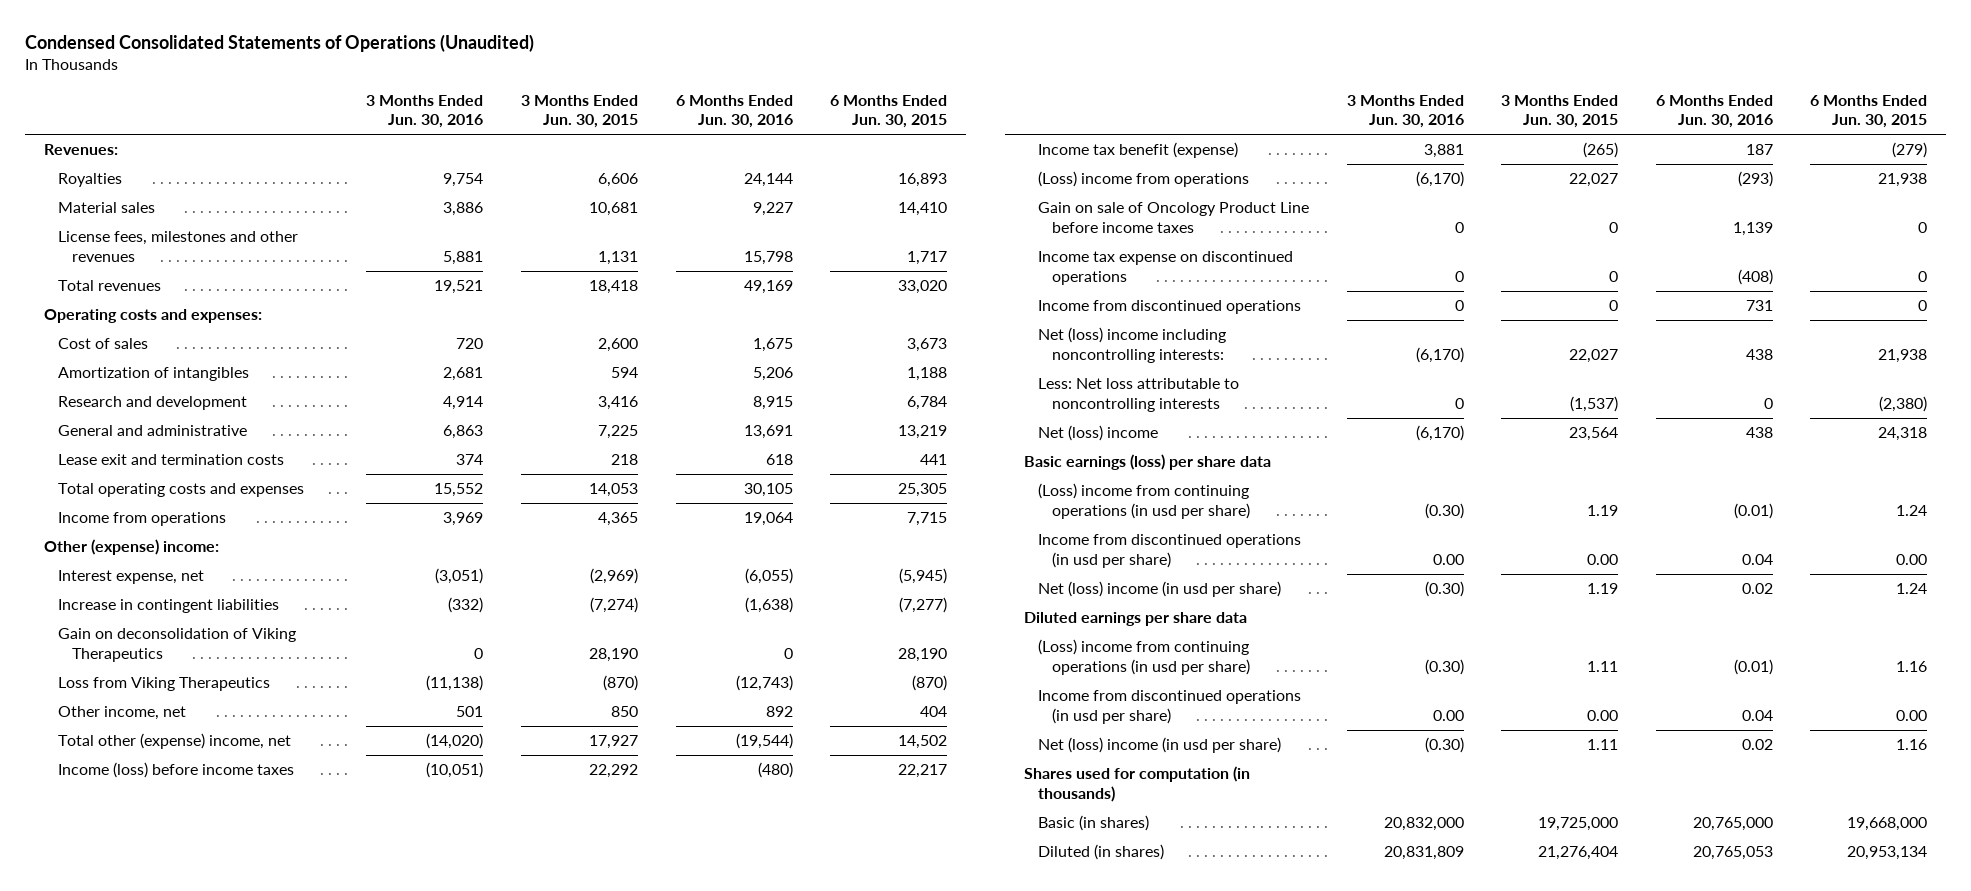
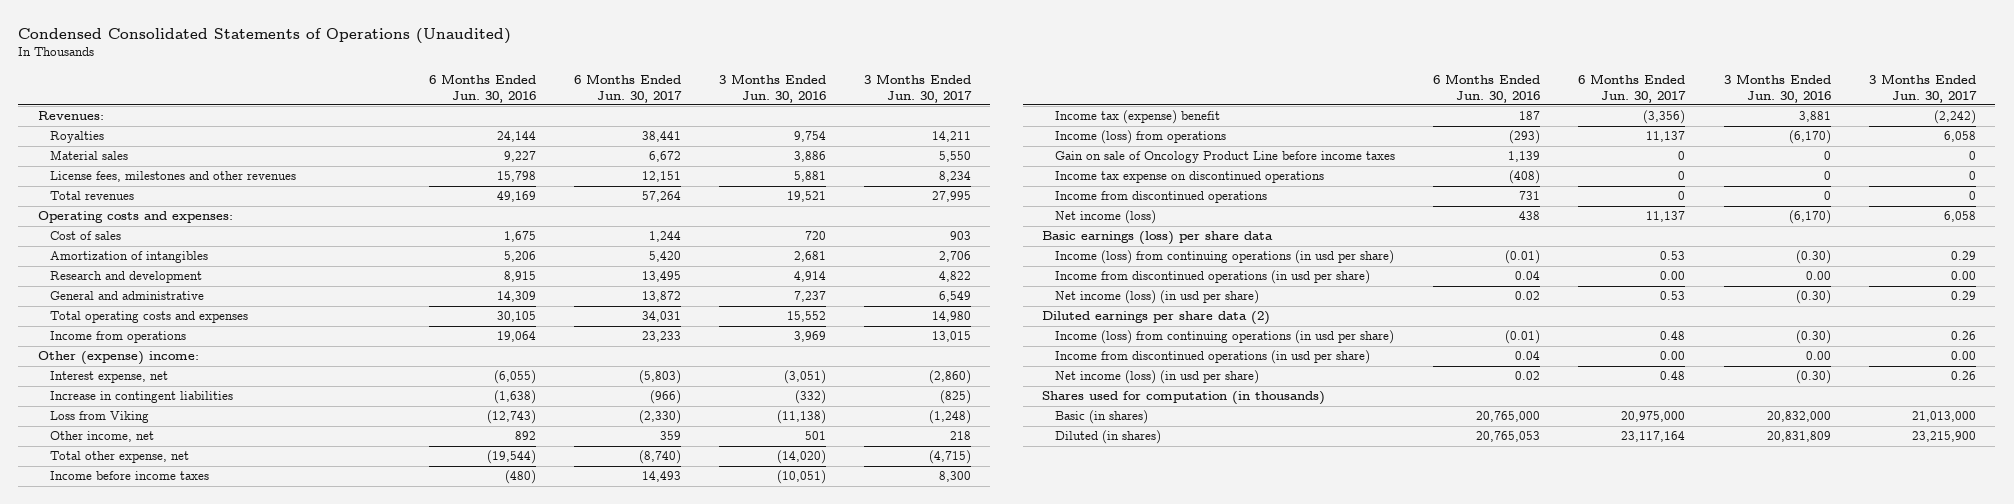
- | 3 Months Ended Jun. 30, 2016 | 3 Months Ended Jun. 30, 2015 | 6 Months Ended Jun. 30, 2016 | 6 Months Ended Jun. 30, 2015
+ | 6 Months Ended Jun. 30, 2016 | 6 Months Ended Jun. 30, 2017 | 3 Months Ended Jun. 30, 2016 | 3 Months Ended Jun. 30, 2017
- General and administrative | 6,863 | 7,225 | 13,691 | 13,219
- Lease exit and termination costs | 374 | 218 | 618 | 441
+ General and administrative | 14,309 | 13,872 | 7,237 | 6,549
- Gain on deconsolidation of Viking Therapeutics | 0 | 28,190 | 0 | 28,190
- Loss from Viking Therapeutics | (11,138) | (870) | (12,743) | (870)
+ Loss from Viking | (12,743) | (2,330) | (11,138) | (1,248)
- Total other (expense) income, net | (14,020) | 17,927 | (19,544) | 14,502
- Income (loss) before income taxes | (10,051) | 22,292 | (480) | 22,217
- Income tax benefit (expense) | 3,881 | (265) | 187 | (279)
- (Loss) income from operations | (6,170) | 22,027 | (293) | 21,938
+ Total other expense, net | (19,544) | (8,740) | (14,020) | (4,715)
+ Income before income taxes | (480) | 14,493 | (10,051) | 8,300
+ Income tax (expense) benefit | 187 | (3,356) | 3,881 | (2,242)
+ Income (loss) from operations | (293) | 11,137 | (6,170) | 6,058
- Net (loss) income including noncontrolling interests: | (6,170) | 22,027 | 438 | 21,938
- Less: Net loss attributable to noncontrolling interests | 0 | (1,537) | 0 | (2,380)
- Net (loss) income | (6,170) | 23,564 | 438 | 24,318
+ Net income (loss) | 438 | 11,137 | (6,170) | 6,058
- (Loss) income from continuing operations (in usd per share) | (0.30) | 1.19 | (0.01) | 1.24
+ Income (loss) from continuing operations (in usd per share) | (0.01) | 0.53 | (0.30) | 0.29
- Net (loss) income (in usd per share) | (0.30) | 1.19 | 0.02 | 1.24
- Diluted earnings per share data
- (Loss) income from continuing operations (in usd per share) | (0.30) | 1.11 | (0.01) | 1.16
+ Net income (loss) (in usd per share) | 0.02 | 0.53 | (0.30) | 0.29
+ Diluted earnings per share data (2)
+ Income (loss) from continuing operations (in usd per share) | (0.01) | 0.48 | (0.30) | 0.26
- Net (loss) income (in usd per share) | (0.30) | 1.11 | 0.02 | 1.16
+ Net income (loss) (in usd per share) | 0.02 | 0.48 | (0.30) | 0.26

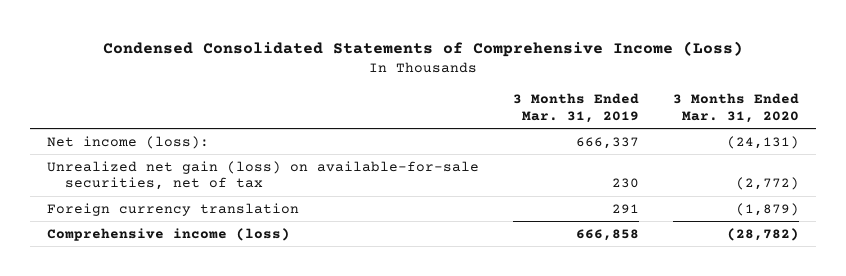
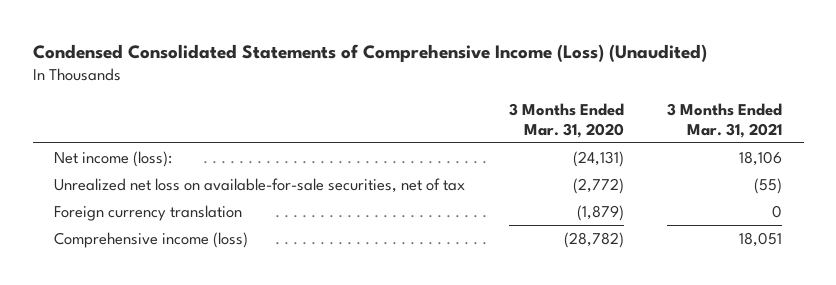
- Condensed Consolidated Statements of Comprehensive Income (Loss)
+ Condensed Consolidated Statements of Comprehensive Income (Loss) (Unaudited)
- | 3 Months Ended Mar. 31, 2019 | 3 Months Ended Mar. 31, 2020
+ | 3 Months Ended Mar. 31, 2020 | 3 Months Ended Mar. 31, 2021
- Unrealized net gain (loss) on available-for-sale securities, net of tax | 230 | (2,772)
+ Unrealized net loss on available-for-sale securities, net of tax | (2,772) | (55)

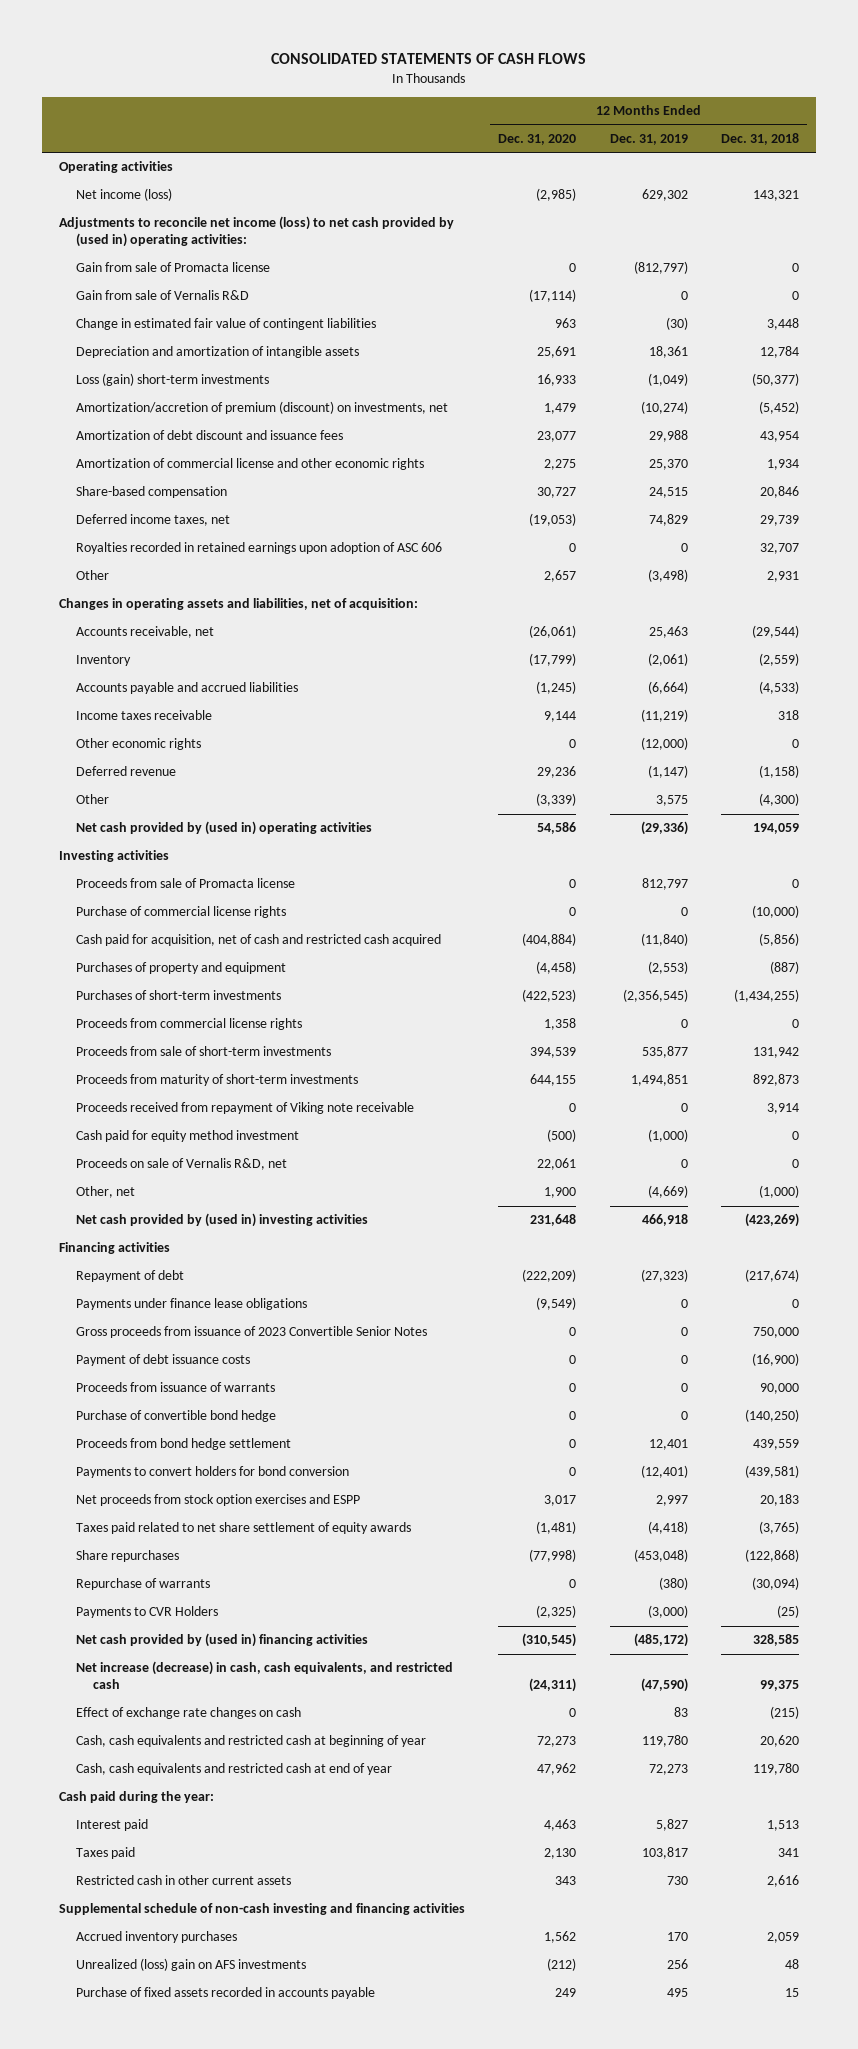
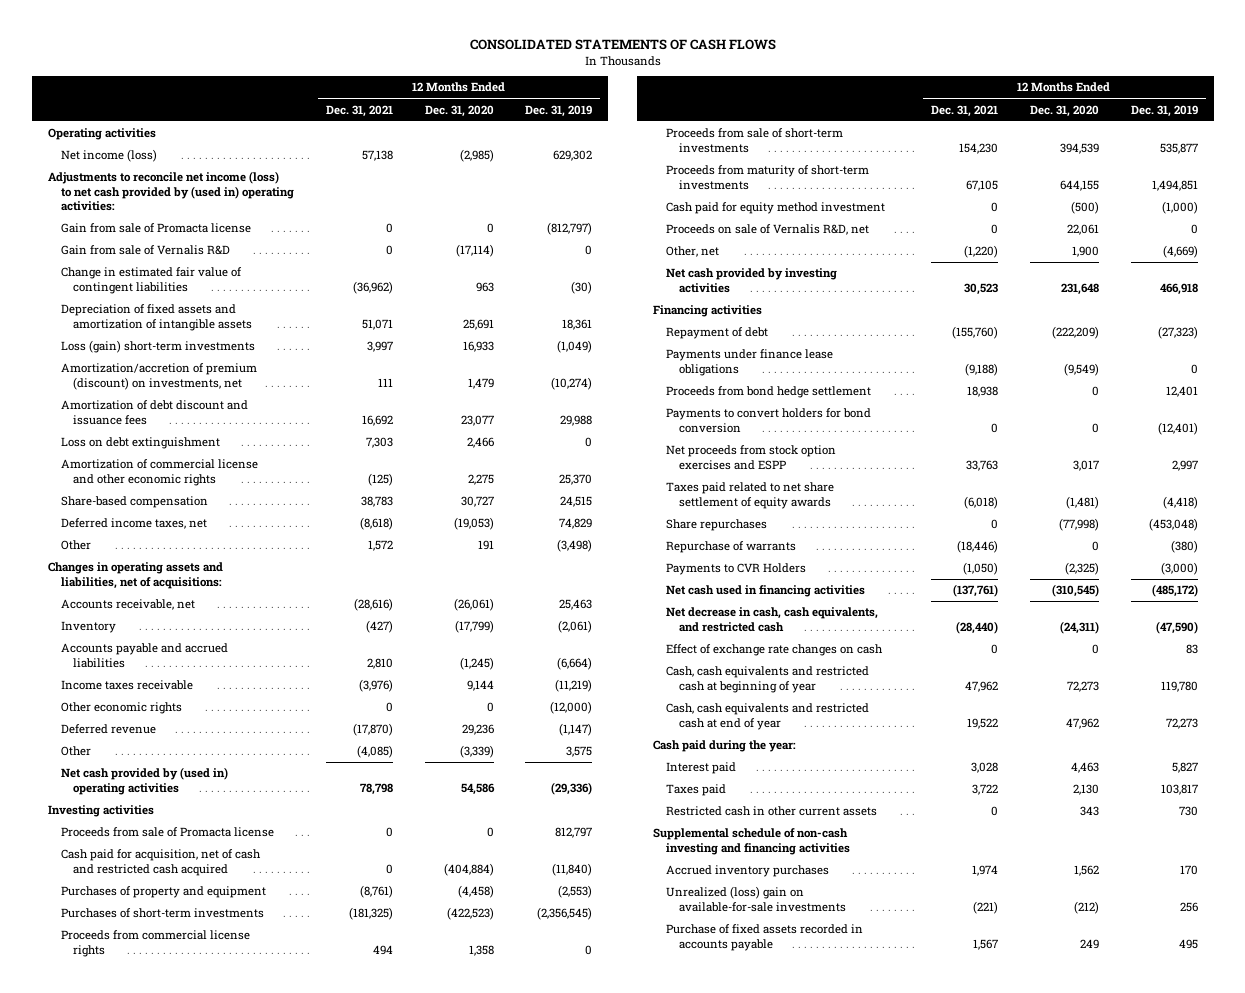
- | 12 Months Ended Dec. 31, 2020 | 12 Months Ended Dec. 31, 2019 | 12 Months Ended Dec. 31, 2018
+ | 12 Months Ended Dec. 31, 2021 | 12 Months Ended Dec. 31, 2020 | 12 Months Ended Dec. 31, 2019
- Depreciation and amortization of intangible assets | 25,691 | 18,361 | 12,784
+ Depreciation of fixed assets and amortization of intangible assets | 51,071 | 25,691 | 18,361
+ Loss on debt extinguishment | 7,303 | 2,466 | 0
- Royalties recorded in retained earnings upon adoption of ASC 606 | 0 | 0 | 32,707
- Other | 2,657 | (3,498) | 2,931
- Changes in operating assets and liabilities, net of acquisition:
+ Other | 1,572 | 191 | (3,498)
+ Changes in operating assets and liabilities, net of acquisitions:
- Purchase of commercial license rights | 0 | 0 | (10,000)
- Proceeds received from repayment of Viking note receivable | 0 | 0 | 3,914
- Net cash provided by (used in) investing activities | 231,648 | 466,918 | (423,269)
+ Net cash provided by investing activities | 30,523 | 231,648 | 466,918
- Gross proceeds from issuance of 2023 Convertible Senior Notes | 0 | 0 | 750,000
- Payment of debt issuance costs | 0 | 0 | (16,900)
- Proceeds from issuance of warrants | 0 | 0 | 90,000
- Purchase of convertible bond hedge | 0 | 0 | (140,250)
- Net cash provided by (used in) financing activities | (310,545) | (485,172) | 328,585
- Net increase (decrease) in cash, cash equivalents, and restricted cash | (24,311) | (47,590) | 99,375
+ Net cash used in financing activities | (137,761) | (310,545) | (485,172)
+ Net decrease in cash, cash equivalents, and restricted cash | (28,440) | (24,311) | (47,590)
- Unrealized (loss) gain on AFS investments | (212) | 256 | 48
+ Unrealized (loss) gain on available-for-sale investments | (221) | (212) | 256

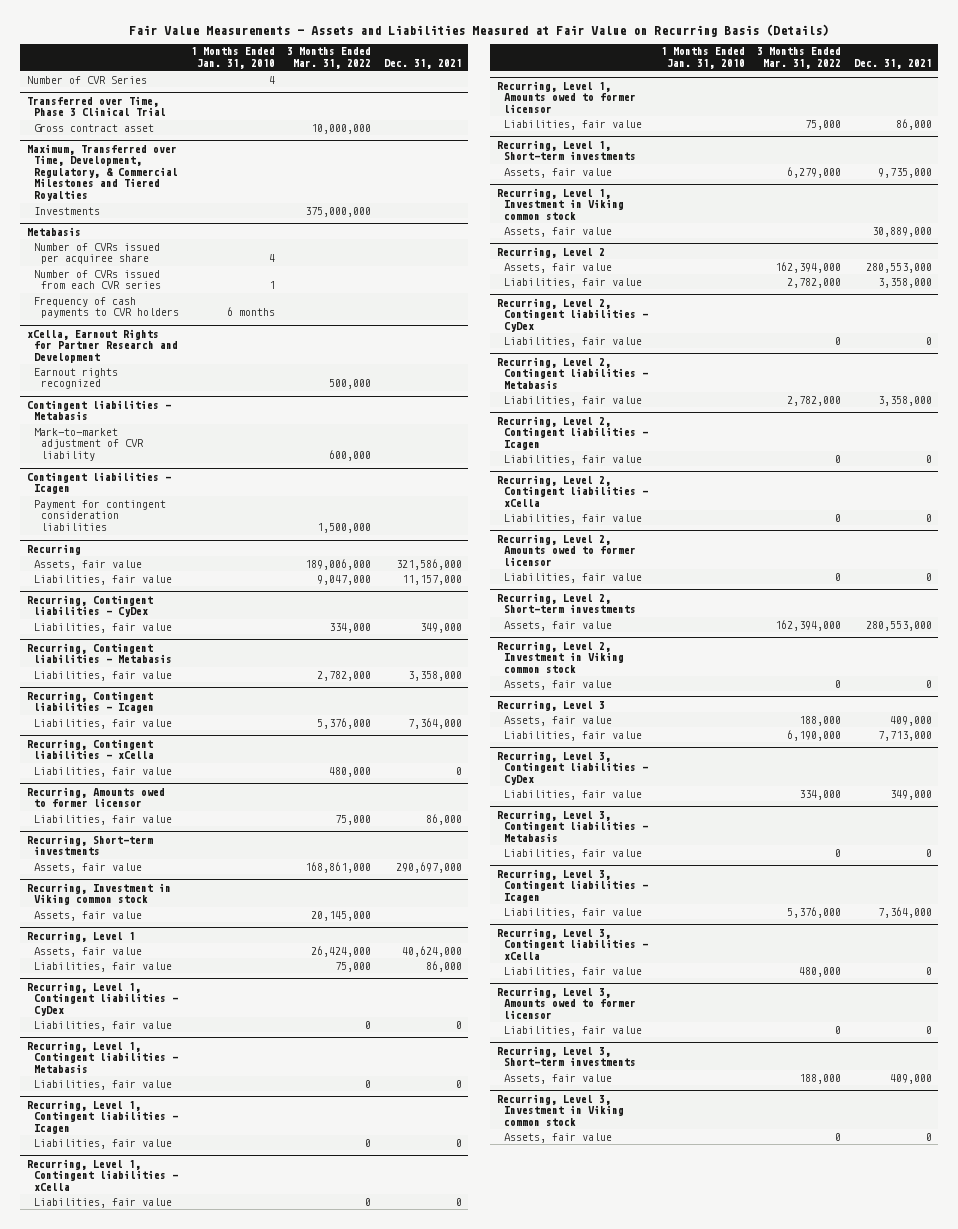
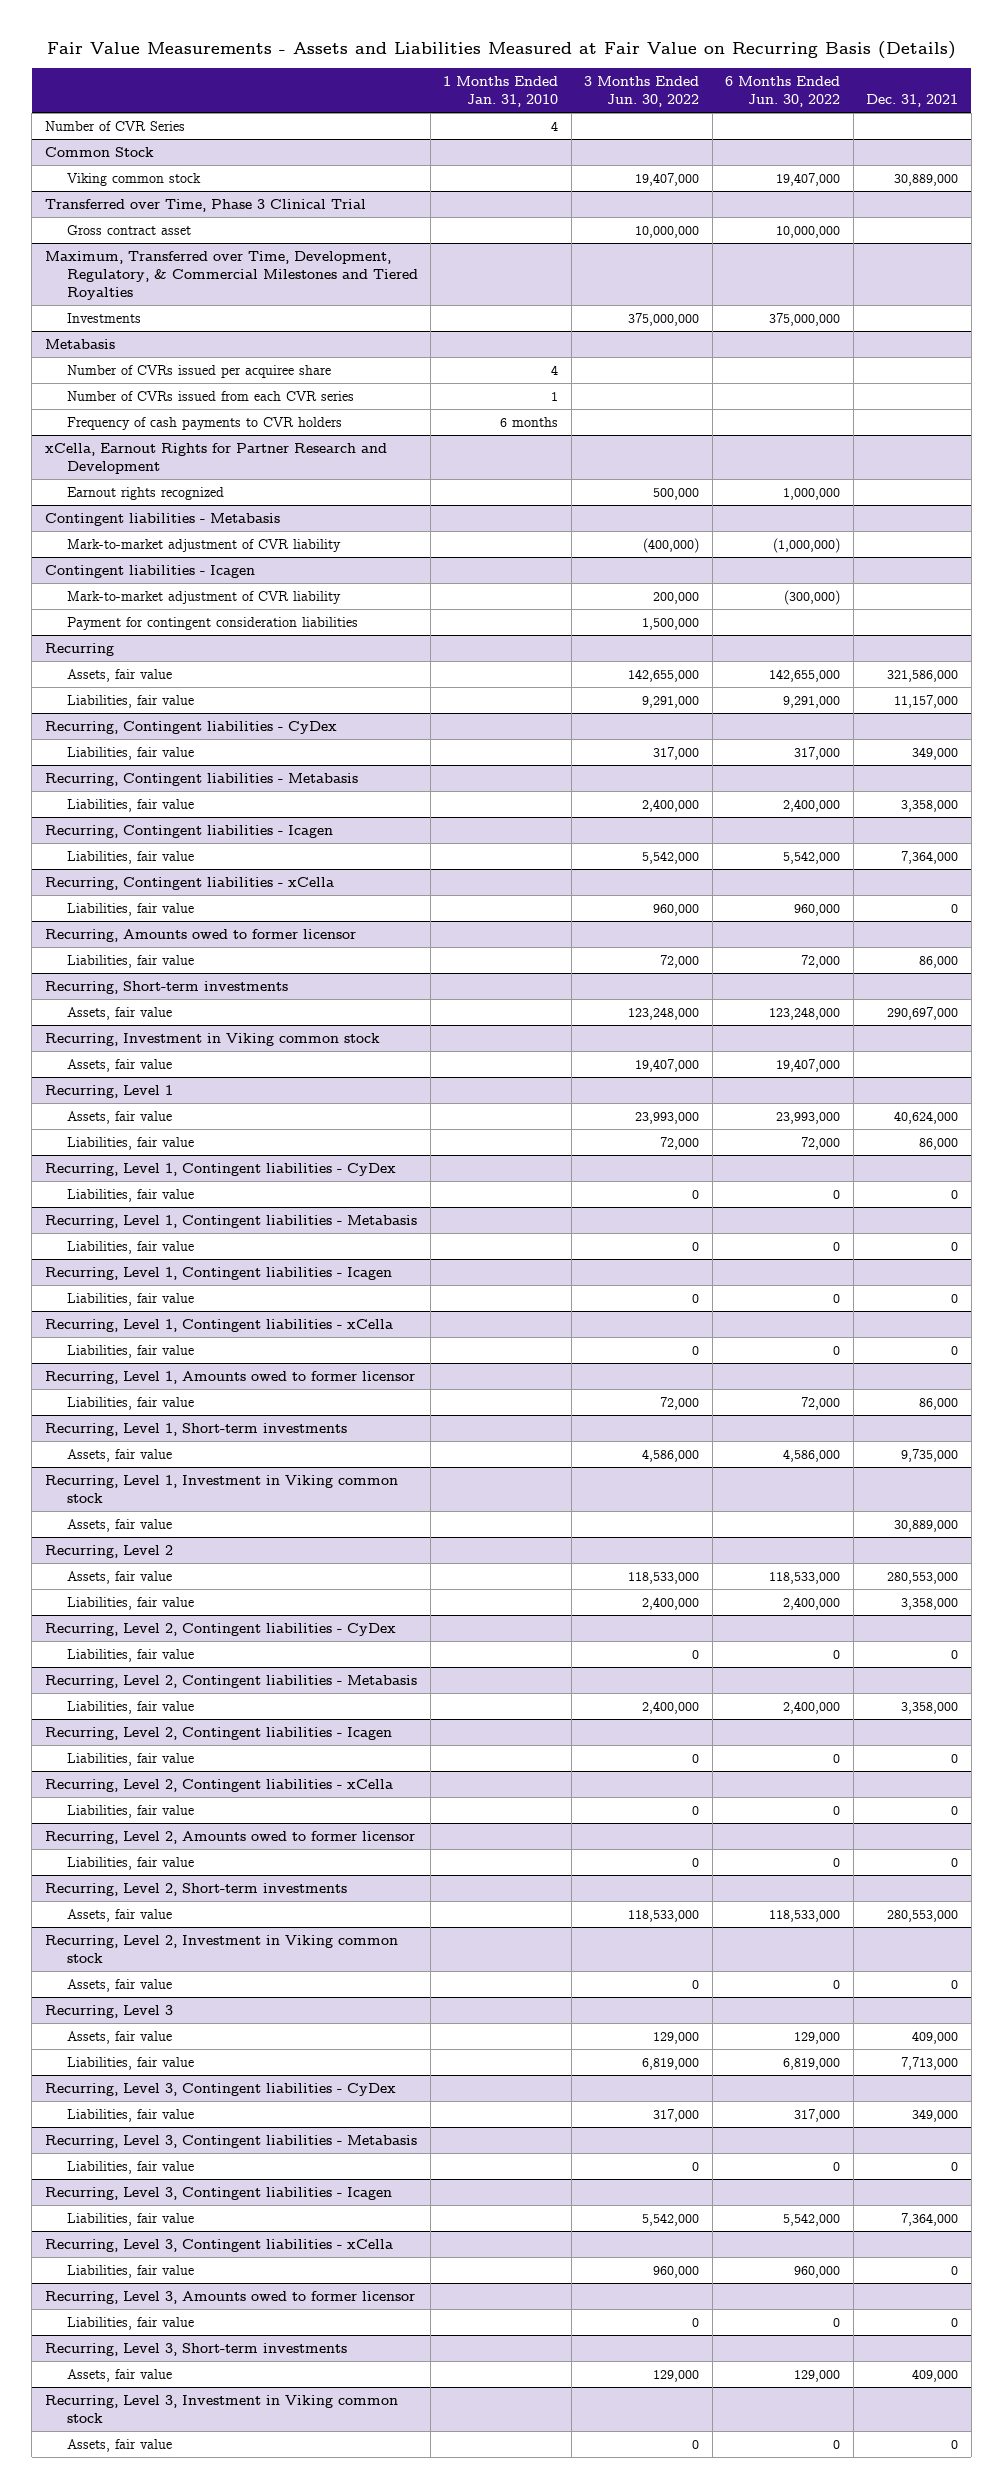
- | 1 Months Ended Jan. 31, 2010 | 3 Months Ended Mar. 31, 2022 | Dec. 31, 2021
+ | 1 Months Ended Jan. 31, 2010 | 3 Months Ended Jun. 30, 2022 | 6 Months Ended Jun. 30, 2022 | Dec. 31, 2021
+ Common Stock
+ Viking common stock | | 19,407,000 | 19,407,000 | 30,889,000
@ Contingent liabilities - Icagen
+ Mark-to-market adjustment of CVR liability | | 200,000 | (300,000) |

